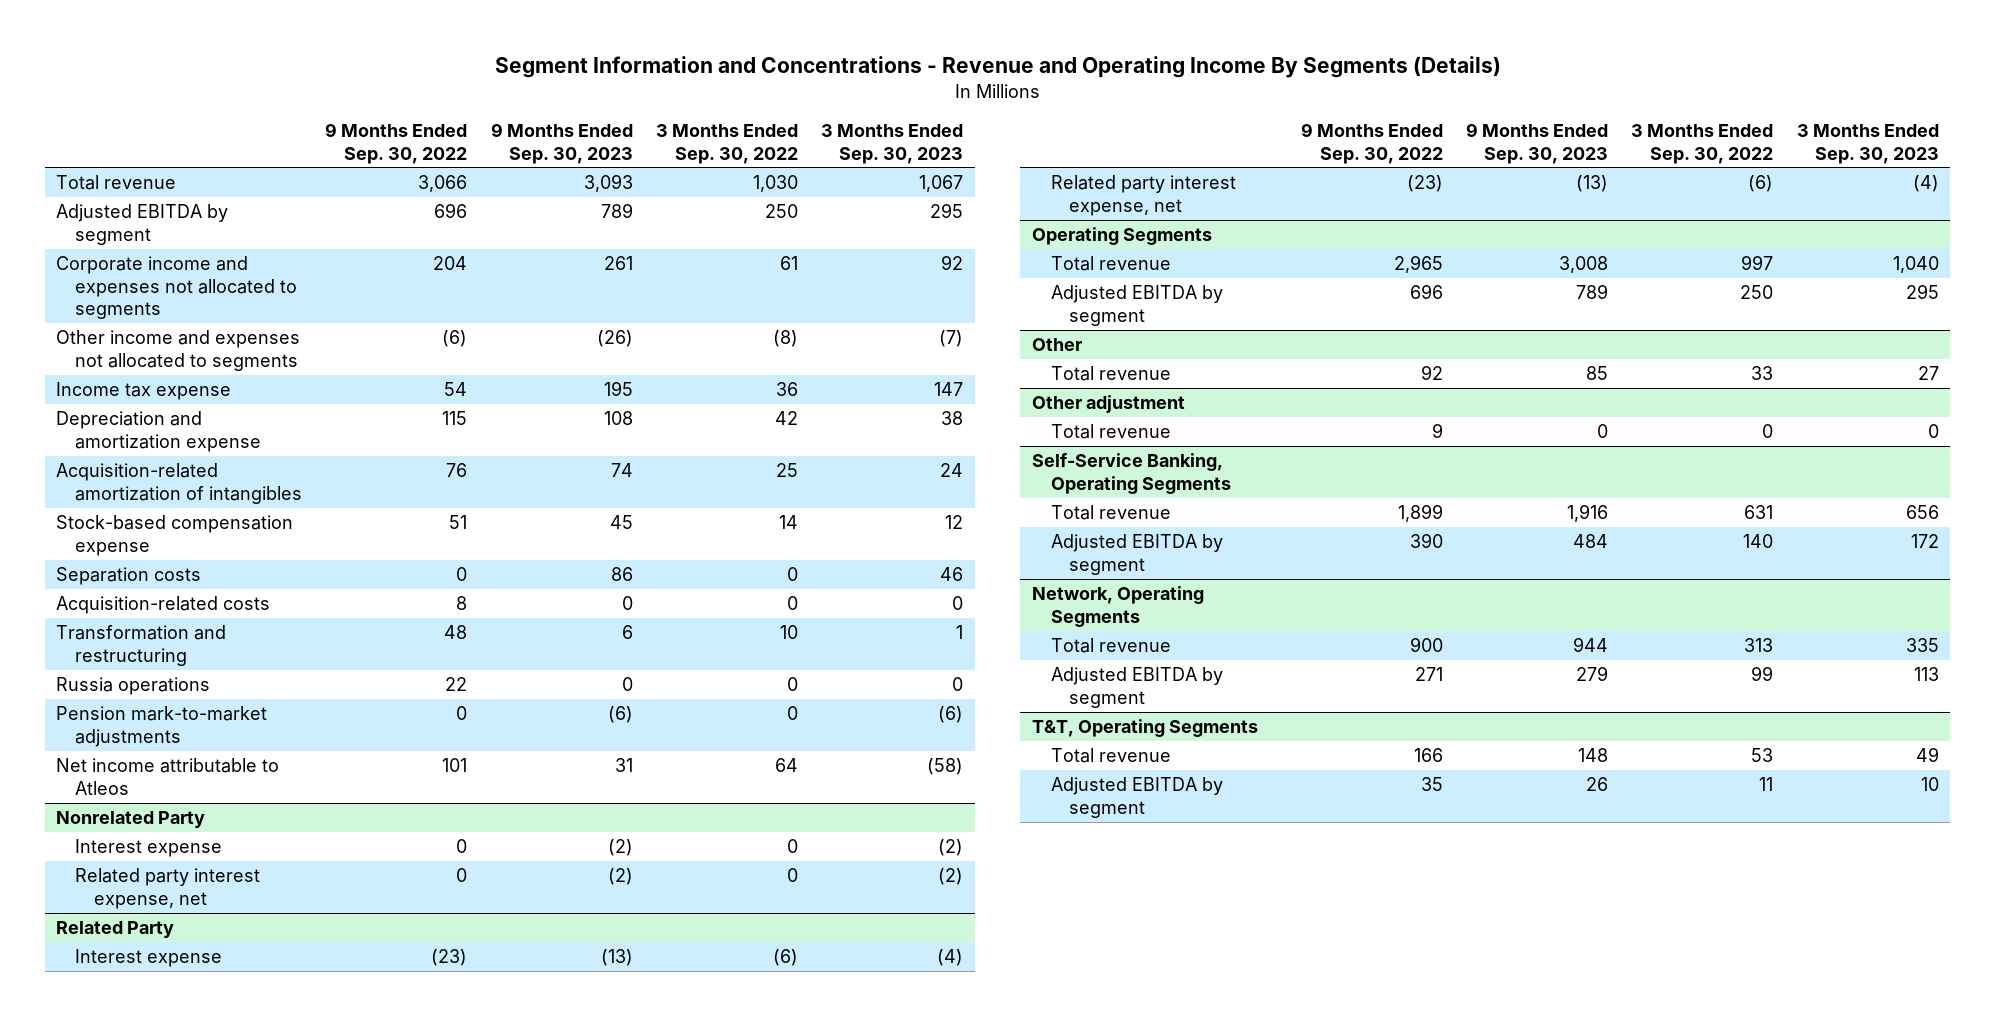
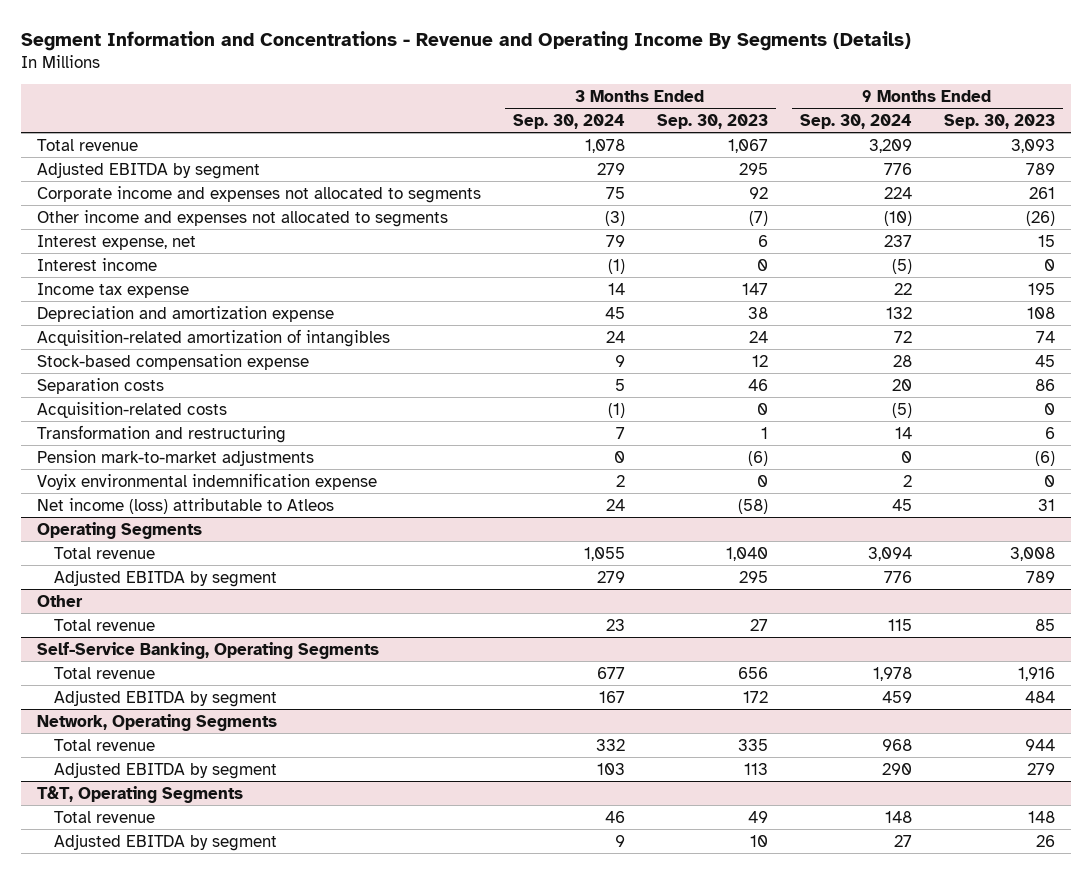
- | 9 Months Ended Sep. 30, 2022 | 9 Months Ended Sep. 30, 2023 | 3 Months Ended Sep. 30, 2022 | 3 Months Ended Sep. 30, 2023
+ | 3 Months Ended Sep. 30, 2024 | 3 Months Ended Sep. 30, 2023 | 9 Months Ended Sep. 30, 2024 | 9 Months Ended Sep. 30, 2023
+ Interest expense, net | 79 | 6 | 237 | 15
+ Interest income | (1) | 0 | (5) | 0
- Russia operations | 22 | 0 | 0 | 0
- Net income attributable to Atleos | 101 | 31 | 64 | (58)
- Nonrelated Party
- Interest expense | 0 | (2) | 0 | (2)
- Related party interest expense, net | 0 | (2) | 0 | (2)
- Related Party
- Interest expense | (23) | (13) | (6) | (4)
- Related party interest expense, net | (23) | (13) | (6) | (4)
+ Voyix environmental indemnification expense | 2 | 0 | 2 | 0
+ Net income (loss) attributable to Atleos | 24 | (58) | 45 | 31
- Other adjustment
- Total revenue | 9 | 0 | 0 | 0

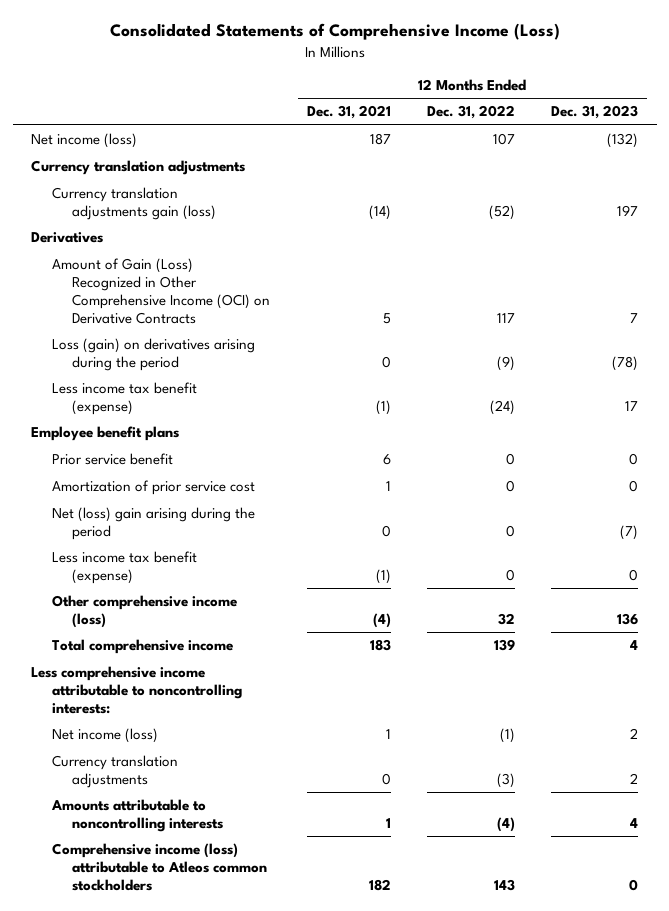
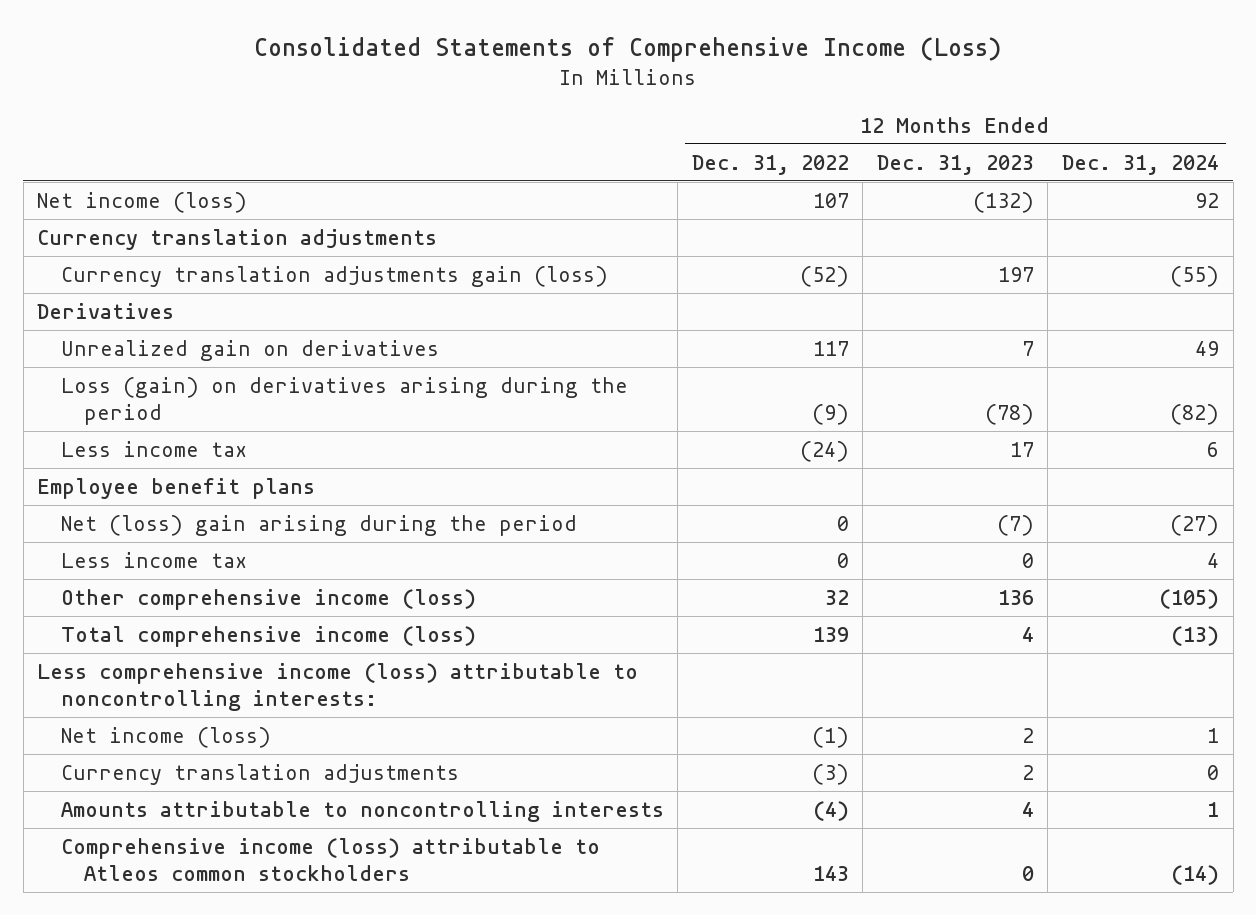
- | 12 Months Ended Dec. 31, 2021 | 12 Months Ended Dec. 31, 2022 | 12 Months Ended Dec. 31, 2023
+ | 12 Months Ended Dec. 31, 2022 | 12 Months Ended Dec. 31, 2023 | 12 Months Ended Dec. 31, 2024
- Amount of Gain (Loss) Recognized in Other Comprehensive Income (OCI) on Derivative Contracts | 5 | 117 | 7
+ Unrealized gain on derivatives | 117 | 7 | 49
- Less income tax benefit (expense) | (1) | (24) | 17
+ Less income tax | (24) | 17 | 6
- Prior service benefit | 6 | 0 | 0
- Amortization of prior service cost | 1 | 0 | 0
- Less income tax benefit (expense) | (1) | 0 | 0
+ Less income tax | 0 | 0 | 4
- Total comprehensive income | 183 | 139 | 4
- Less comprehensive income attributable to noncontrolling interests:
+ Total comprehensive income (loss) | 139 | 4 | (13)
+ Less comprehensive income (loss) attributable to noncontrolling interests:

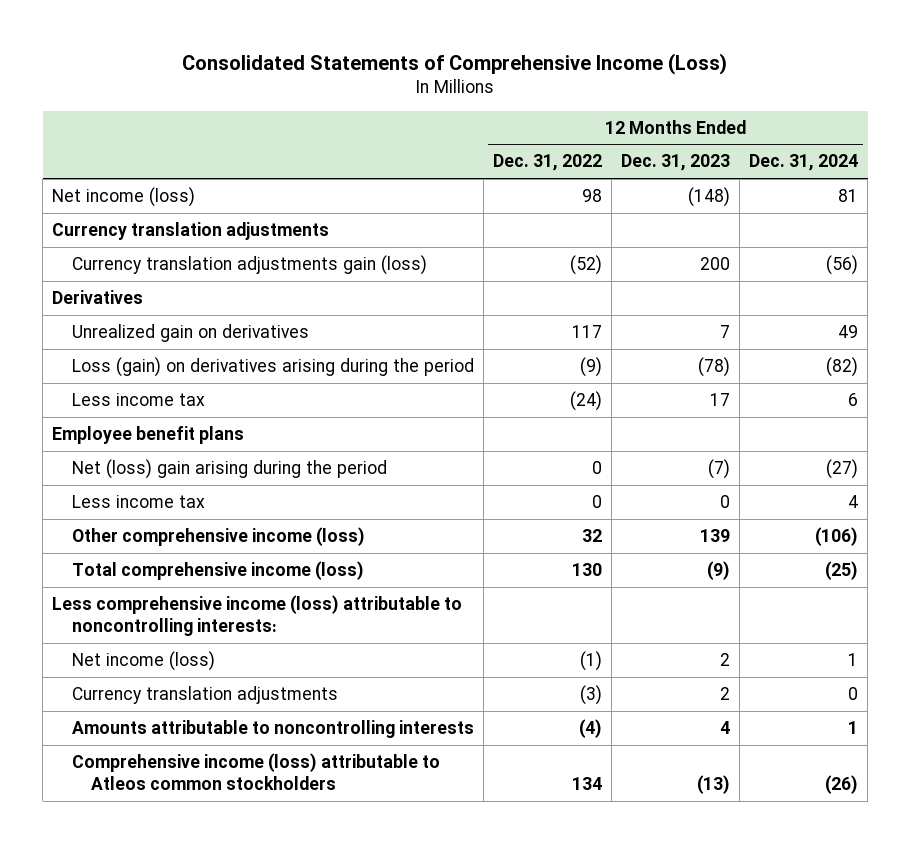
- Net income (loss) | 107 | (132) | 92
+ Net income (loss) | 98 | (148) | 81
- Currency translation adjustments gain (loss) | (52) | 197 | (55)
+ Currency translation adjustments gain (loss) | (52) | 200 | (56)
- Other comprehensive income (loss) | 32 | 136 | (105)
- Total comprehensive income (loss) | 139 | 4 | (13)
+ Other comprehensive income (loss) | 32 | 139 | (106)
+ Total comprehensive income (loss) | 130 | (9) | (25)
- Comprehensive income (loss) attributable to Atleos common stockholders | 143 | 0 | (14)
+ Comprehensive income (loss) attributable to Atleos common stockholders | 134 | (13) | (26)

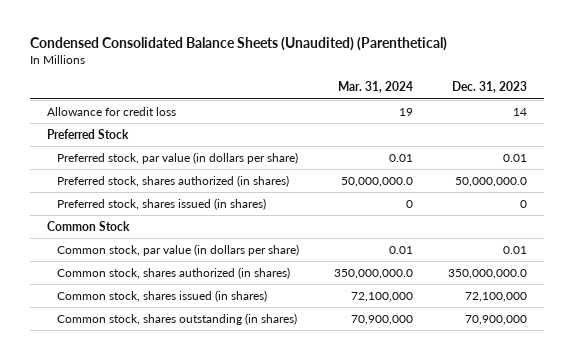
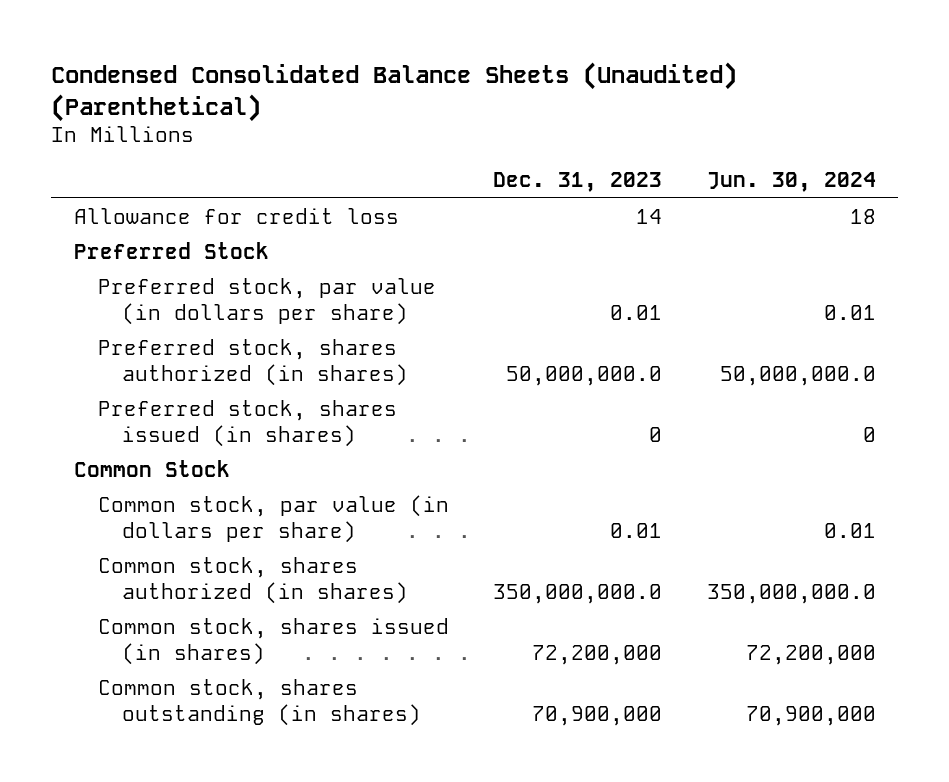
- | Mar. 31, 2024 | Dec. 31, 2023
+ | Dec. 31, 2023 | Jun. 30, 2024
- Common stock, shares issued (in shares) | 72,100,000 | 72,100,000
+ Common stock, shares issued (in shares) | 72,200,000 | 72,200,000

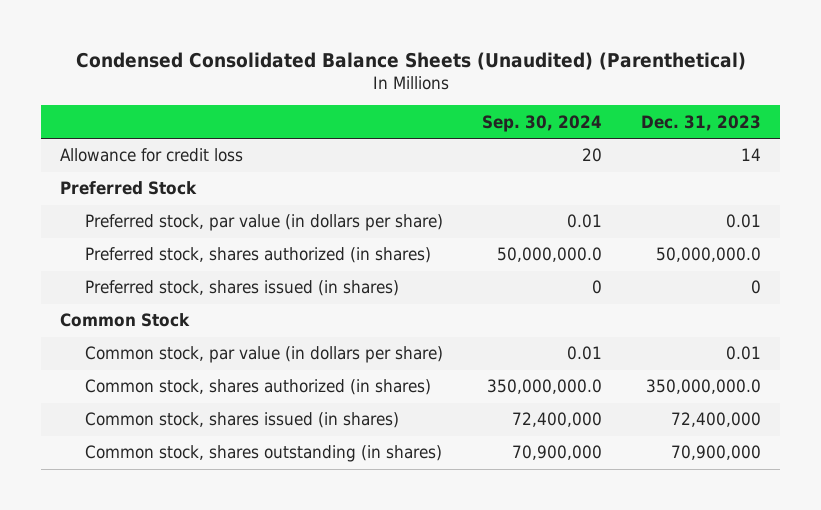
- | Dec. 31, 2023 | Jun. 30, 2024
+ | Sep. 30, 2024 | Dec. 31, 2023
- Common stock, shares issued (in shares) | 72,200,000 | 72,200,000
+ Common stock, shares issued (in shares) | 72,400,000 | 72,400,000

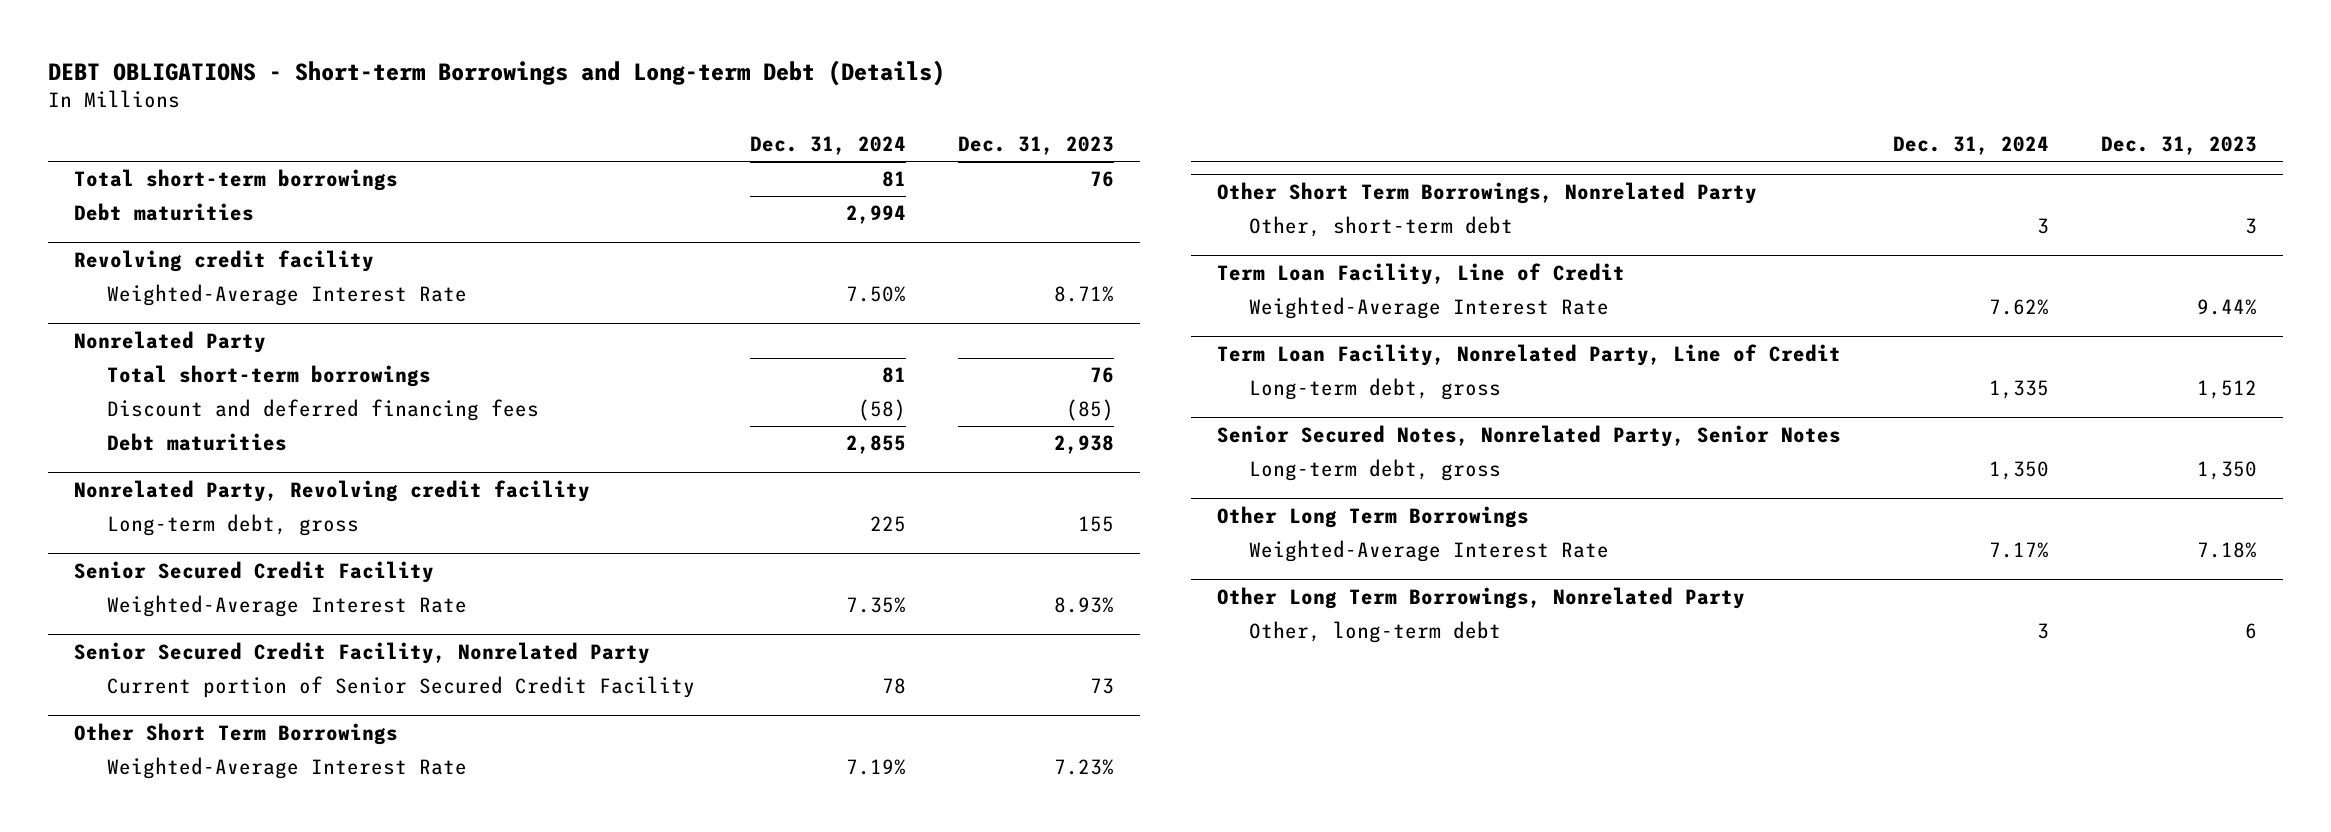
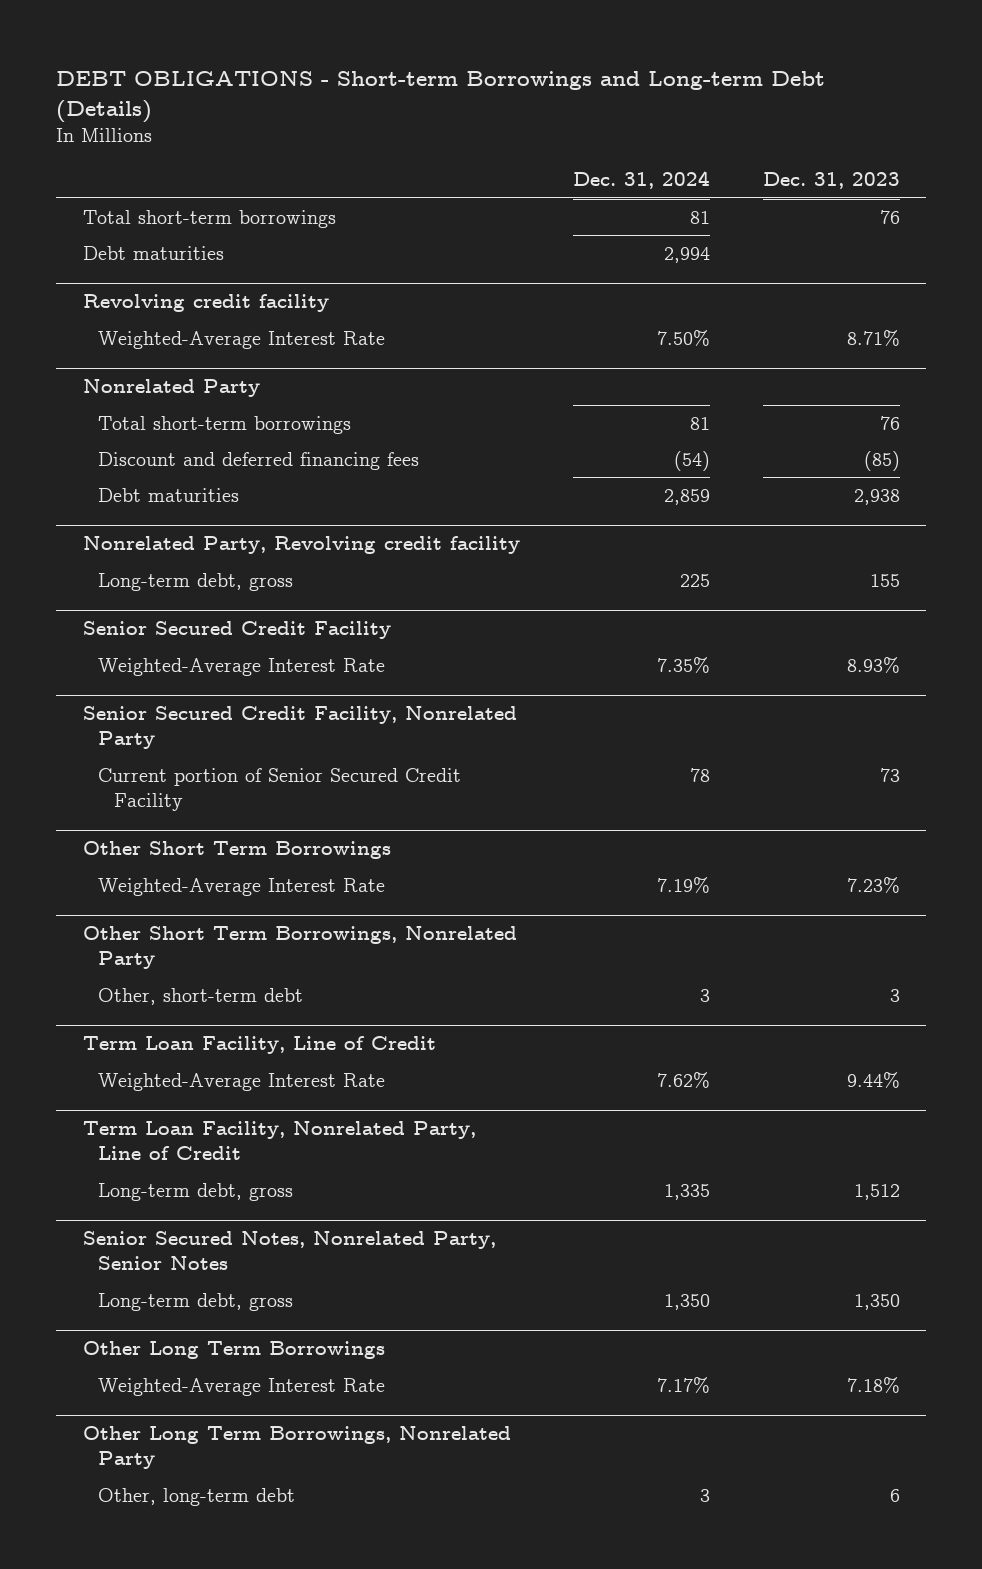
@ Nonrelated Party
- Discount and deferred financing fees | (58) | (85)
- Debt maturities | 2,855 | 2,938
+ Discount and deferred financing fees | (54) | (85)
+ Debt maturities | 2,859 | 2,938

